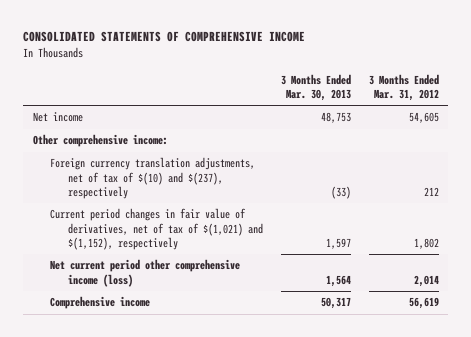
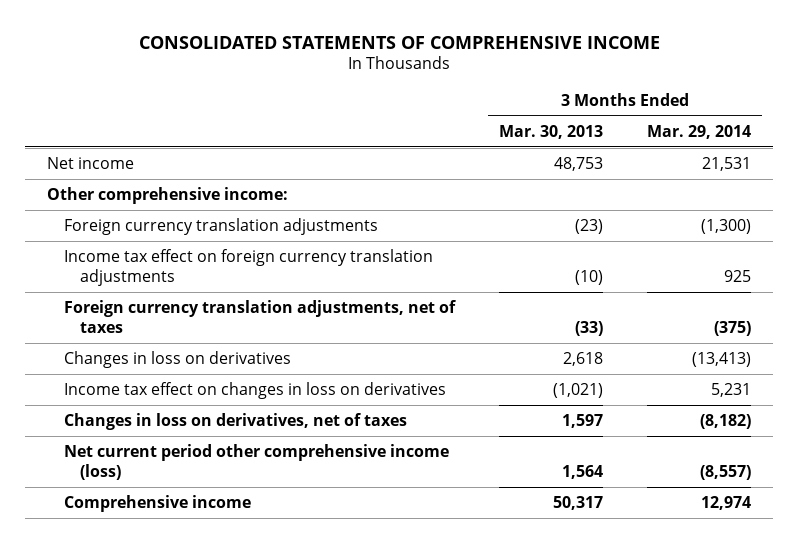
- | 3 Months Ended Mar. 30, 2013 | 3 Months Ended Mar. 31, 2012
+ | 3 Months Ended Mar. 30, 2013 | 3 Months Ended Mar. 29, 2014
- Foreign currency translation adjustments, net of tax of $(10) and $(237), respectively | (33) | 212
- Current period changes in fair value of derivatives, net of tax of $(1,021) and $(1,152), respectively | 1,597 | 1,802
+ Foreign currency translation adjustments | (23) | (1,300)
+ Income tax effect on foreign currency translation adjustments | (10) | 925
+ Foreign currency translation adjustments, net of taxes | (33) | (375)
+ Changes in loss on derivatives | 2,618 | (13,413)
+ Income tax effect on changes in loss on derivatives | (1,021) | 5,231
+ Changes in loss on derivatives, net of taxes | 1,597 | (8,182)

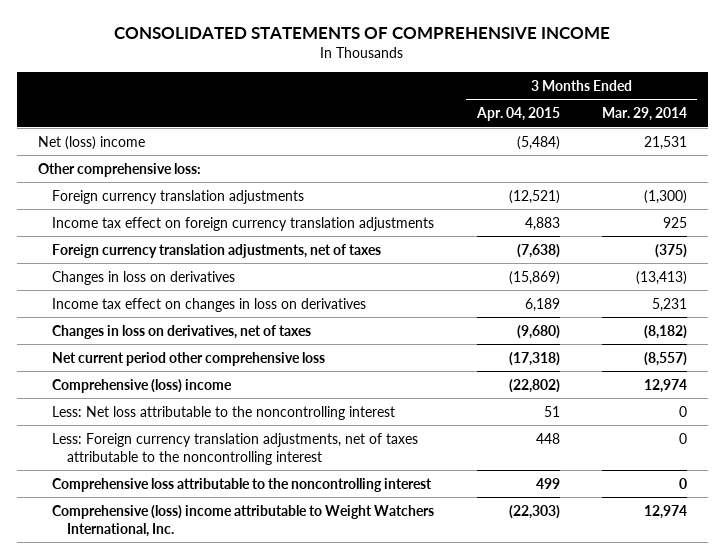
- | 3 Months Ended Mar. 30, 2013 | 3 Months Ended Mar. 29, 2014
+ | 3 Months Ended Apr. 04, 2015 | 3 Months Ended Mar. 29, 2014
- Net income | 48,753 | 21,531
- Other comprehensive income:
+ Net (loss) income | (5,484) | 21,531
+ Other comprehensive loss:
- Net current period other comprehensive income (loss) | 1,564 | (8,557)
- Comprehensive income | 50,317 | 12,974
+ Net current period other comprehensive loss | (17,318) | (8,557)
+ Comprehensive (loss) income | (22,802) | 12,974
+ Less: Net loss attributable to the noncontrolling interest | 51 | 0
+ Less: Foreign currency translation adjustments, net of taxes attributable to the noncontrolling interest | 448 | 0
+ Comprehensive loss attributable to the noncontrolling interest | 499 | 0
+ Comprehensive (loss) income attributable to Weight Watchers International, Inc. | (22,303) | 12,974

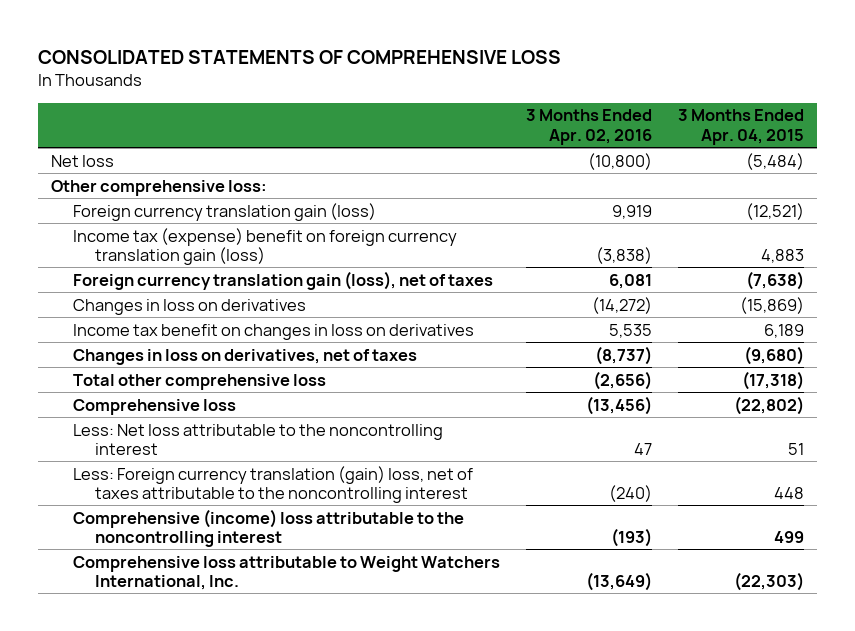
- CONSOLIDATED STATEMENTS OF COMPREHENSIVE INCOME
+ CONSOLIDATED STATEMENTS OF COMPREHENSIVE LOSS
- | 3 Months Ended Apr. 04, 2015 | 3 Months Ended Mar. 29, 2014
+ | 3 Months Ended Apr. 02, 2016 | 3 Months Ended Apr. 04, 2015
- Net (loss) income | (5,484) | 21,531
+ Net loss | (10,800) | (5,484)
- Foreign currency translation adjustments | (12,521) | (1,300)
- Income tax effect on foreign currency translation adjustments | 4,883 | 925
- Foreign currency translation adjustments, net of taxes | (7,638) | (375)
+ Foreign currency translation gain (loss) | 9,919 | (12,521)
+ Income tax (expense) benefit on foreign currency translation gain (loss) | (3,838) | 4,883
+ Foreign currency translation gain (loss), net of taxes | 6,081 | (7,638)
- Income tax effect on changes in loss on derivatives | 6,189 | 5,231
+ Income tax benefit on changes in loss on derivatives | 5,535 | 6,189
- Net current period other comprehensive loss | (17,318) | (8,557)
- Comprehensive (loss) income | (22,802) | 12,974
+ Total other comprehensive loss | (2,656) | (17,318)
+ Comprehensive loss | (13,456) | (22,802)
- Less: Foreign currency translation adjustments, net of taxes attributable to the noncontrolling interest | 448 | 0
- Comprehensive loss attributable to the noncontrolling interest | 499 | 0
- Comprehensive (loss) income attributable to Weight Watchers International, Inc. | (22,303) | 12,974
+ Less: Foreign currency translation (gain) loss, net of taxes attributable to the noncontrolling interest | (240) | 448
+ Comprehensive (income) loss attributable to the noncontrolling interest | (193) | 499
+ Comprehensive loss attributable to Weight Watchers International, Inc. | (13,649) | (22,303)

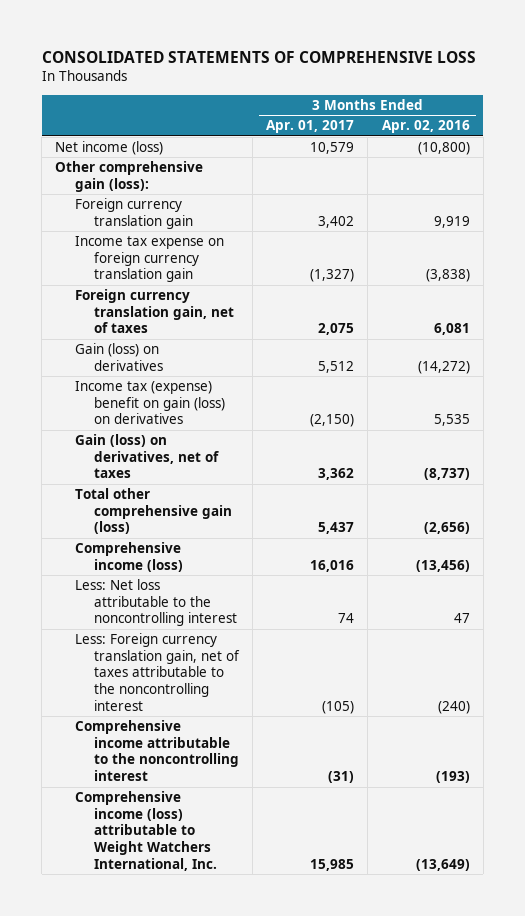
- | 3 Months Ended Apr. 02, 2016 | 3 Months Ended Apr. 04, 2015
+ | 3 Months Ended Apr. 01, 2017 | 3 Months Ended Apr. 02, 2016
- Net loss | (10,800) | (5,484)
- Other comprehensive loss:
- Foreign currency translation gain (loss) | 9,919 | (12,521)
- Income tax (expense) benefit on foreign currency translation gain (loss) | (3,838) | 4,883
- Foreign currency translation gain (loss), net of taxes | 6,081 | (7,638)
- Changes in loss on derivatives | (14,272) | (15,869)
- Income tax benefit on changes in loss on derivatives | 5,535 | 6,189
- Changes in loss on derivatives, net of taxes | (8,737) | (9,680)
- Total other comprehensive loss | (2,656) | (17,318)
- Comprehensive loss | (13,456) | (22,802)
+ Net income (loss) | 10,579 | (10,800)
+ Other comprehensive gain (loss):
+ Foreign currency translation gain | 3,402 | 9,919
+ Income tax expense on foreign currency translation gain | (1,327) | (3,838)
+ Foreign currency translation gain, net of taxes | 2,075 | 6,081
+ Gain (loss) on derivatives | 5,512 | (14,272)
+ Income tax (expense) benefit on gain (loss) on derivatives | (2,150) | 5,535
+ Gain (loss) on derivatives, net of taxes | 3,362 | (8,737)
+ Total other comprehensive gain (loss) | 5,437 | (2,656)
+ Comprehensive income (loss) | 16,016 | (13,456)
- Less: Foreign currency translation (gain) loss, net of taxes attributable to the noncontrolling interest | (240) | 448
- Comprehensive (income) loss attributable to the noncontrolling interest | (193) | 499
- Comprehensive loss attributable to Weight Watchers International, Inc. | (13,649) | (22,303)
+ Less: Foreign currency translation gain, net of taxes attributable to the noncontrolling interest | (105) | (240)
+ Comprehensive income attributable to the noncontrolling interest | (31) | (193)
+ Comprehensive income (loss) attributable to Weight Watchers International, Inc. | 15,985 | (13,649)

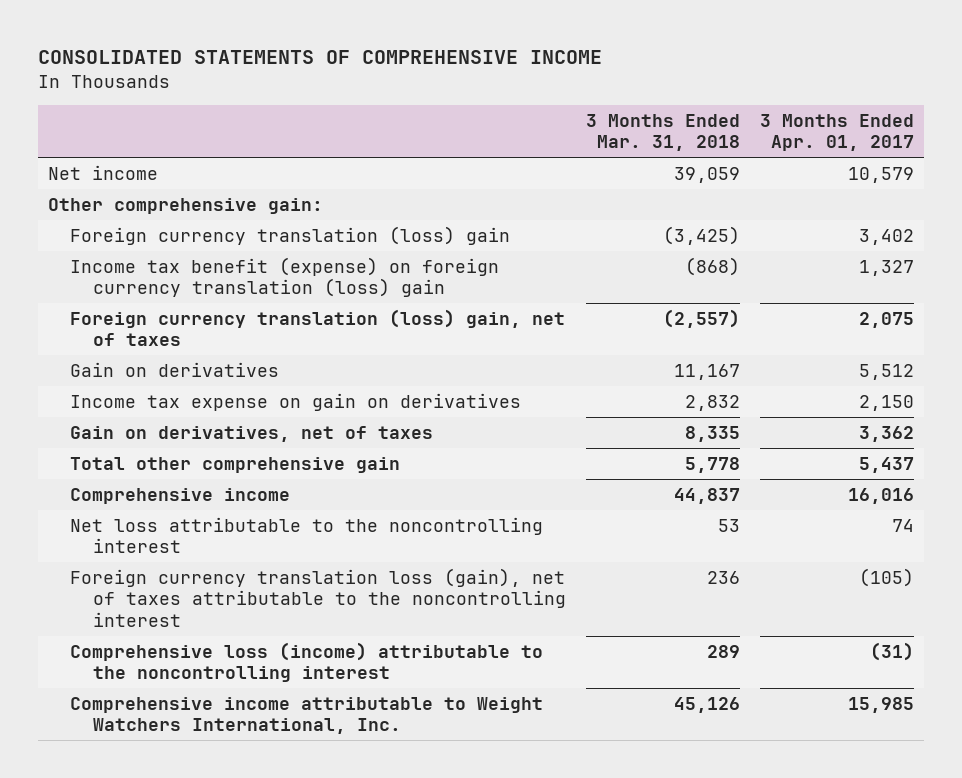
- CONSOLIDATED STATEMENTS OF COMPREHENSIVE LOSS
+ CONSOLIDATED STATEMENTS OF COMPREHENSIVE INCOME
- | 3 Months Ended Apr. 01, 2017 | 3 Months Ended Apr. 02, 2016
+ | 3 Months Ended Mar. 31, 2018 | 3 Months Ended Apr. 01, 2017
- Net income (loss) | 10,579 | (10,800)
- Other comprehensive gain (loss):
- Foreign currency translation gain | 3,402 | 9,919
- Income tax expense on foreign currency translation gain | (1,327) | (3,838)
- Foreign currency translation gain, net of taxes | 2,075 | 6,081
- Gain (loss) on derivatives | 5,512 | (14,272)
- Income tax (expense) benefit on gain (loss) on derivatives | (2,150) | 5,535
- Gain (loss) on derivatives, net of taxes | 3,362 | (8,737)
- Total other comprehensive gain (loss) | 5,437 | (2,656)
- Comprehensive income (loss) | 16,016 | (13,456)
- Less: Net loss attributable to the noncontrolling interest | 74 | 47
- Less: Foreign currency translation gain, net of taxes attributable to the noncontrolling interest | (105) | (240)
- Comprehensive income attributable to the noncontrolling interest | (31) | (193)
- Comprehensive income (loss) attributable to Weight Watchers International, Inc. | 15,985 | (13,649)
+ Net income | 39,059 | 10,579
+ Other comprehensive gain:
+ Foreign currency translation (loss) gain | (3,425) | 3,402
+ Income tax benefit (expense) on foreign currency translation (loss) gain | (868) | 1,327
+ Foreign currency translation (loss) gain, net of taxes | (2,557) | 2,075
+ Gain on derivatives | 11,167 | 5,512
+ Income tax expense on gain on derivatives | 2,832 | 2,150
+ Gain on derivatives, net of taxes | 8,335 | 3,362
+ Total other comprehensive gain | 5,778 | 5,437
+ Comprehensive income | 44,837 | 16,016
+ Net loss attributable to the noncontrolling interest | 53 | 74
+ Foreign currency translation loss (gain), net of taxes attributable to the noncontrolling interest | 236 | (105)
+ Comprehensive loss (income) attributable to the noncontrolling interest | 289 | (31)
+ Comprehensive income attributable to Weight Watchers International, Inc. | 45,126 | 15,985

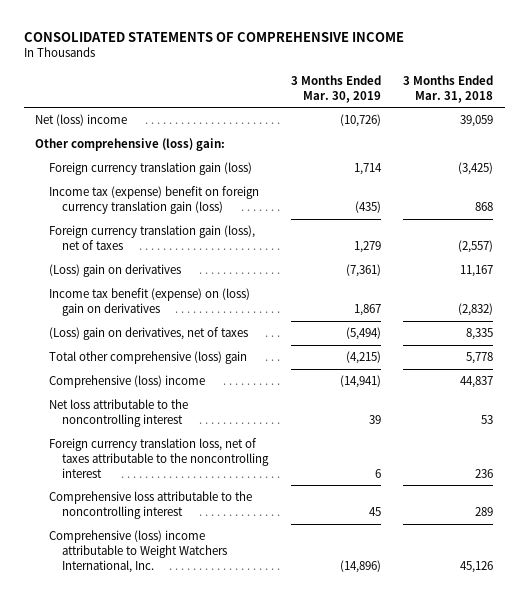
- | 3 Months Ended Mar. 31, 2018 | 3 Months Ended Apr. 01, 2017
+ | 3 Months Ended Mar. 30, 2019 | 3 Months Ended Mar. 31, 2018
- Net income | 39,059 | 10,579
- Other comprehensive gain:
- Foreign currency translation (loss) gain | (3,425) | 3,402
- Income tax benefit (expense) on foreign currency translation (loss) gain | (868) | 1,327
- Foreign currency translation (loss) gain, net of taxes | (2,557) | 2,075
- Gain on derivatives | 11,167 | 5,512
- Income tax expense on gain on derivatives | 2,832 | 2,150
- Gain on derivatives, net of taxes | 8,335 | 3,362
- Total other comprehensive gain | 5,778 | 5,437
- Comprehensive income | 44,837 | 16,016
+ Net (loss) income | (10,726) | 39,059
+ Other comprehensive (loss) gain:
+ Foreign currency translation gain (loss) | 1,714 | (3,425)
+ Income tax (expense) benefit on foreign currency translation gain (loss) | (435) | 868
+ Foreign currency translation gain (loss), net of taxes | 1,279 | (2,557)
+ (Loss) gain on derivatives | (7,361) | 11,167
+ Income tax benefit (expense) on (loss) gain on derivatives | 1,867 | (2,832)
+ (Loss) gain on derivatives, net of taxes | (5,494) | 8,335
+ Total other comprehensive (loss) gain | (4,215) | 5,778
+ Comprehensive (loss) income | (14,941) | 44,837
- Foreign currency translation loss (gain), net of taxes attributable to the noncontrolling interest | 236 | (105)
- Comprehensive loss (income) attributable to the noncontrolling interest | 289 | (31)
- Comprehensive income attributable to Weight Watchers International, Inc. | 45,126 | 15,985
+ Foreign currency translation loss, net of taxes attributable to the noncontrolling interest | 6 | 236
+ Comprehensive loss attributable to the noncontrolling interest | 45 | 289
+ Comprehensive (loss) income attributable to Weight Watchers International, Inc. | (14,896) | 45,126

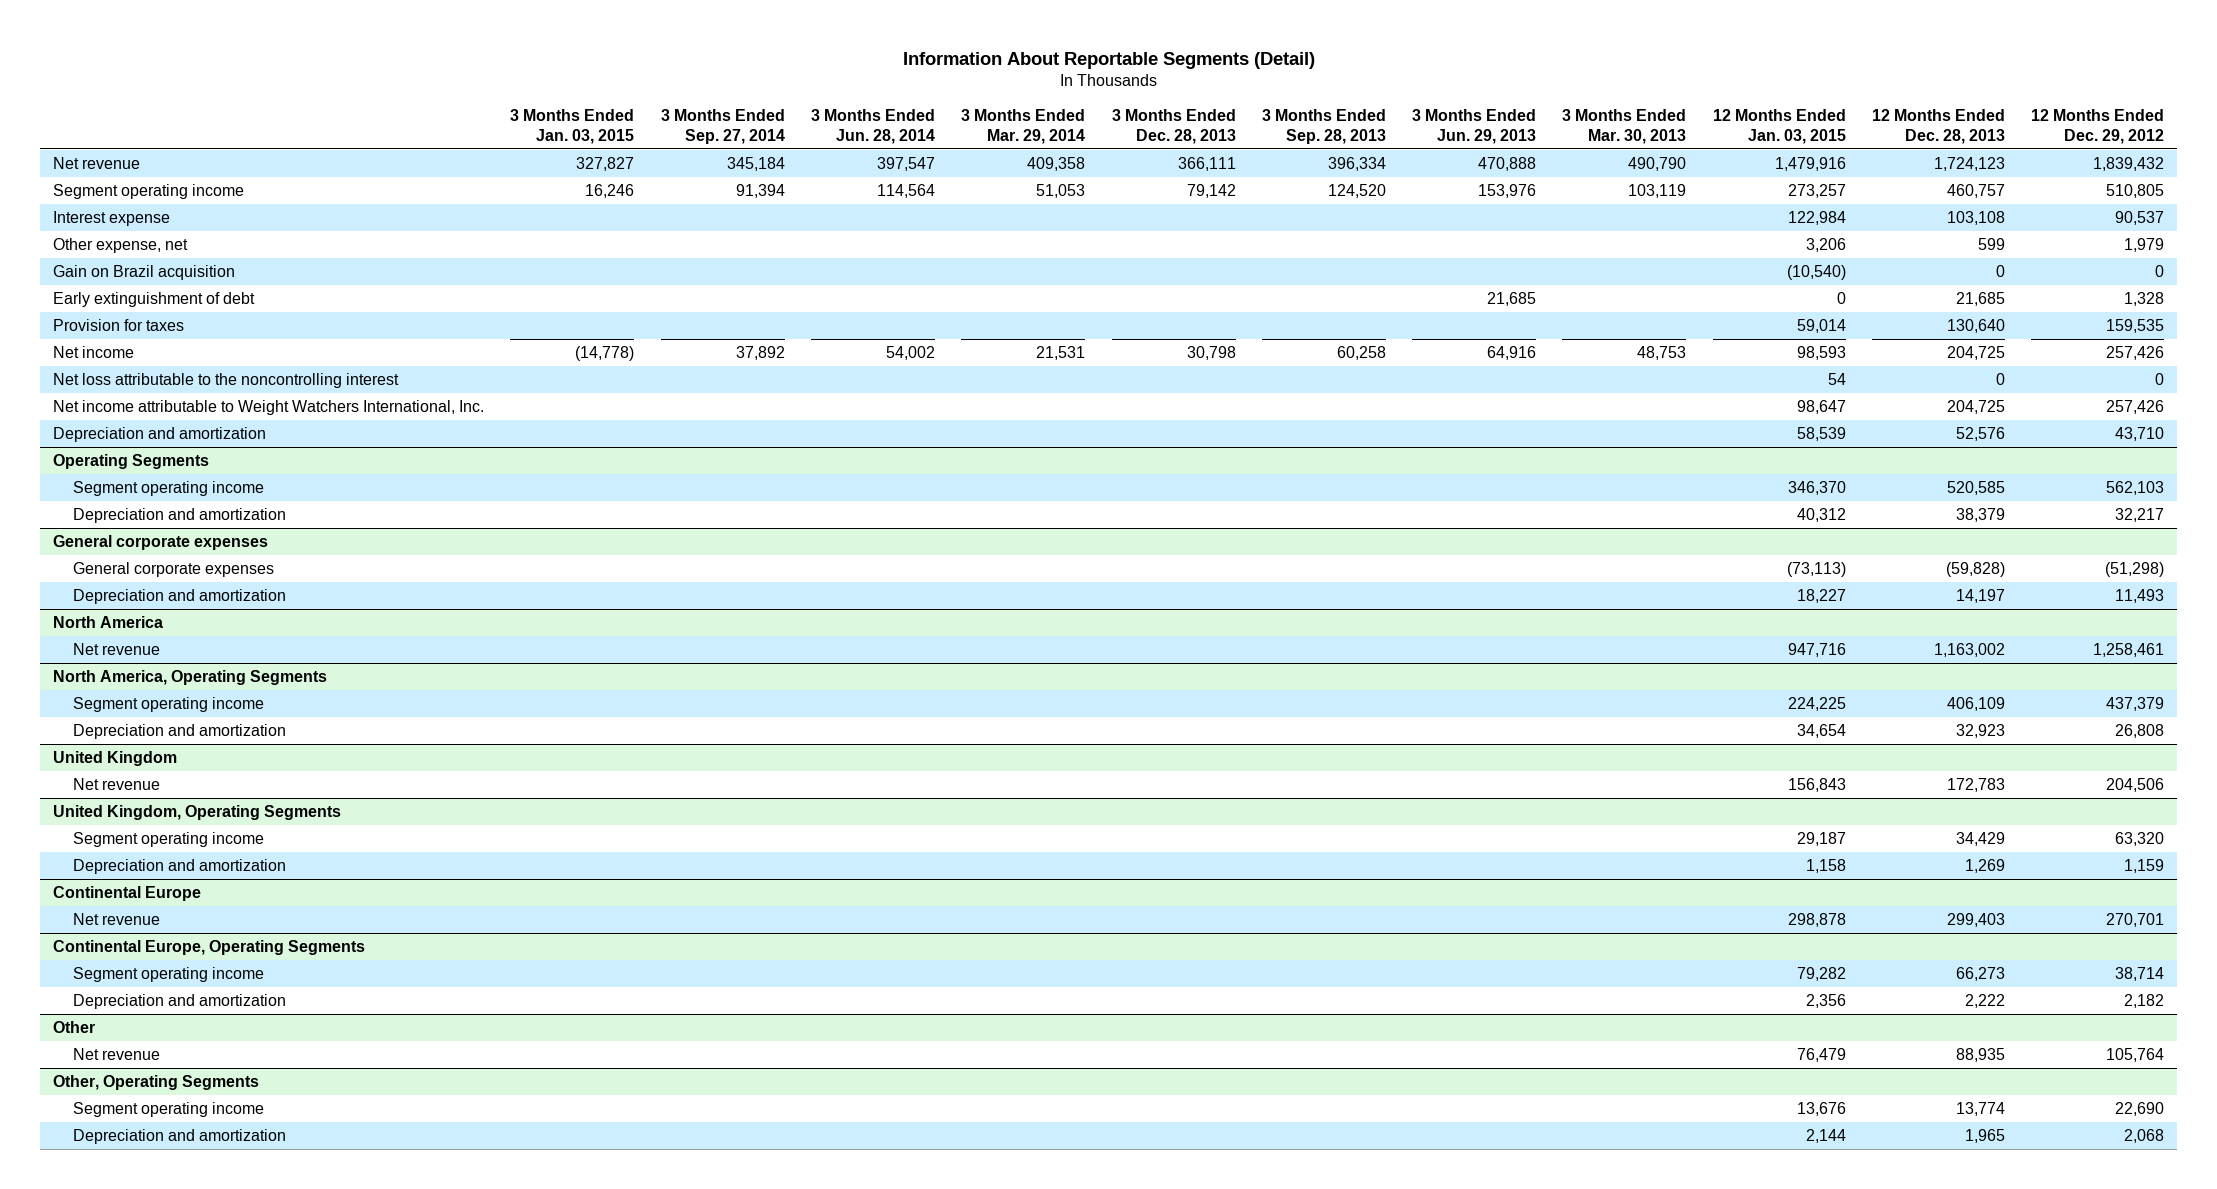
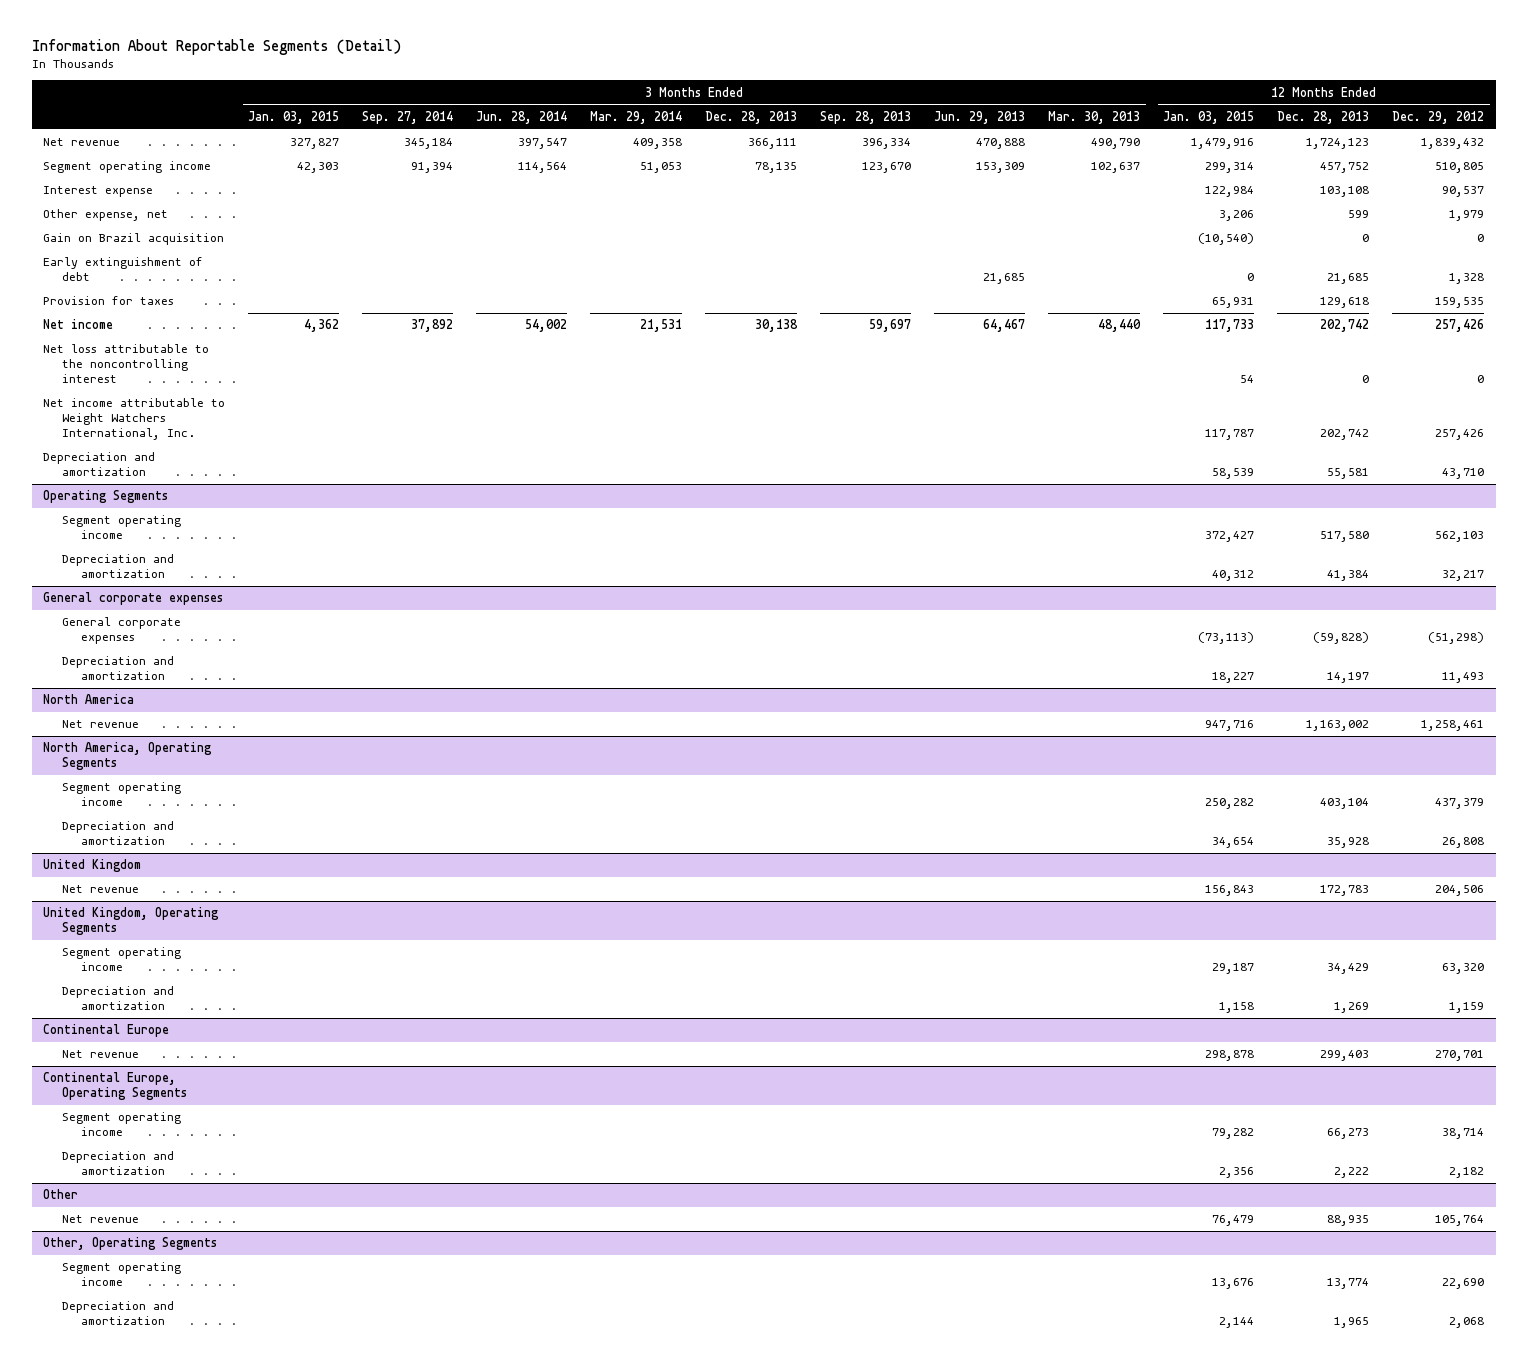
- Segment operating income | 16,246 | 91,394 | 114,564 | 51,053 | 79,142 | 124,520 | 153,976 | 103,119 | 273,257 | 460,757 | 510,805
+ Segment operating income | 42,303 | 91,394 | 114,564 | 51,053 | 78,135 | 123,670 | 153,309 | 102,637 | 299,314 | 457,752 | 510,805
- Provision for taxes | | | | | | | | | 59,014 | 130,640 | 159,535
- Net income | (14,778) | 37,892 | 54,002 | 21,531 | 30,798 | 60,258 | 64,916 | 48,753 | 98,593 | 204,725 | 257,426
+ Provision for taxes | | | | | | | | | 65,931 | 129,618 | 159,535
+ Net income | 4,362 | 37,892 | 54,002 | 21,531 | 30,138 | 59,697 | 64,467 | 48,440 | 117,733 | 202,742 | 257,426
- Net income attributable to Weight Watchers International, Inc. | | | | | | | | | 98,647 | 204,725 | 257,426
- Depreciation and amortization | | | | | | | | | 58,539 | 52,576 | 43,710
+ Net income attributable to Weight Watchers International, Inc. | | | | | | | | | 117,787 | 202,742 | 257,426
+ Depreciation and amortization | | | | | | | | | 58,539 | 55,581 | 43,710
@ Operating Segments
- Segment operating income | | | | | | | | | 346,370 | 520,585 | 562,103
- Depreciation and amortization | | | | | | | | | 40,312 | 38,379 | 32,217
+ Segment operating income | | | | | | | | | 372,427 | 517,580 | 562,103
+ Depreciation and amortization | | | | | | | | | 40,312 | 41,384 | 32,217
@ North America, Operating Segments
- Segment operating income | | | | | | | | | 224,225 | 406,109 | 437,379
- Depreciation and amortization | | | | | | | | | 34,654 | 32,923 | 26,808
+ Segment operating income | | | | | | | | | 250,282 | 403,104 | 437,379
+ Depreciation and amortization | | | | | | | | | 34,654 | 35,928 | 26,808

